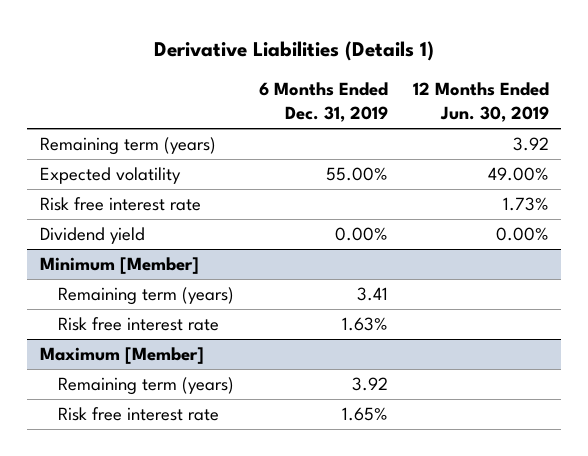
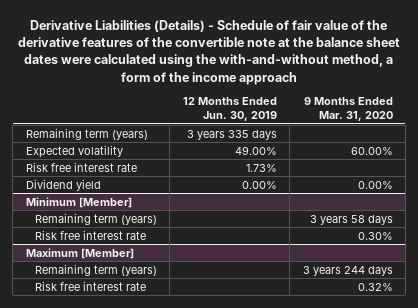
- Derivative Liabilities (Details 1)
+ Derivative Liabilities (Details) - Schedule of fair value of the derivative features of the convertible note at the balance sheet dates were calculated using the with-and-without method, a form of the income approach
- | 6 Months Ended Dec. 31, 2019 | 12 Months Ended Jun. 30, 2019
+ | 12 Months Ended Jun. 30, 2019 | 9 Months Ended Mar. 31, 2020
- Remaining term (years) | | 3.92
+ Remaining term (years) | 3 years 335 days |

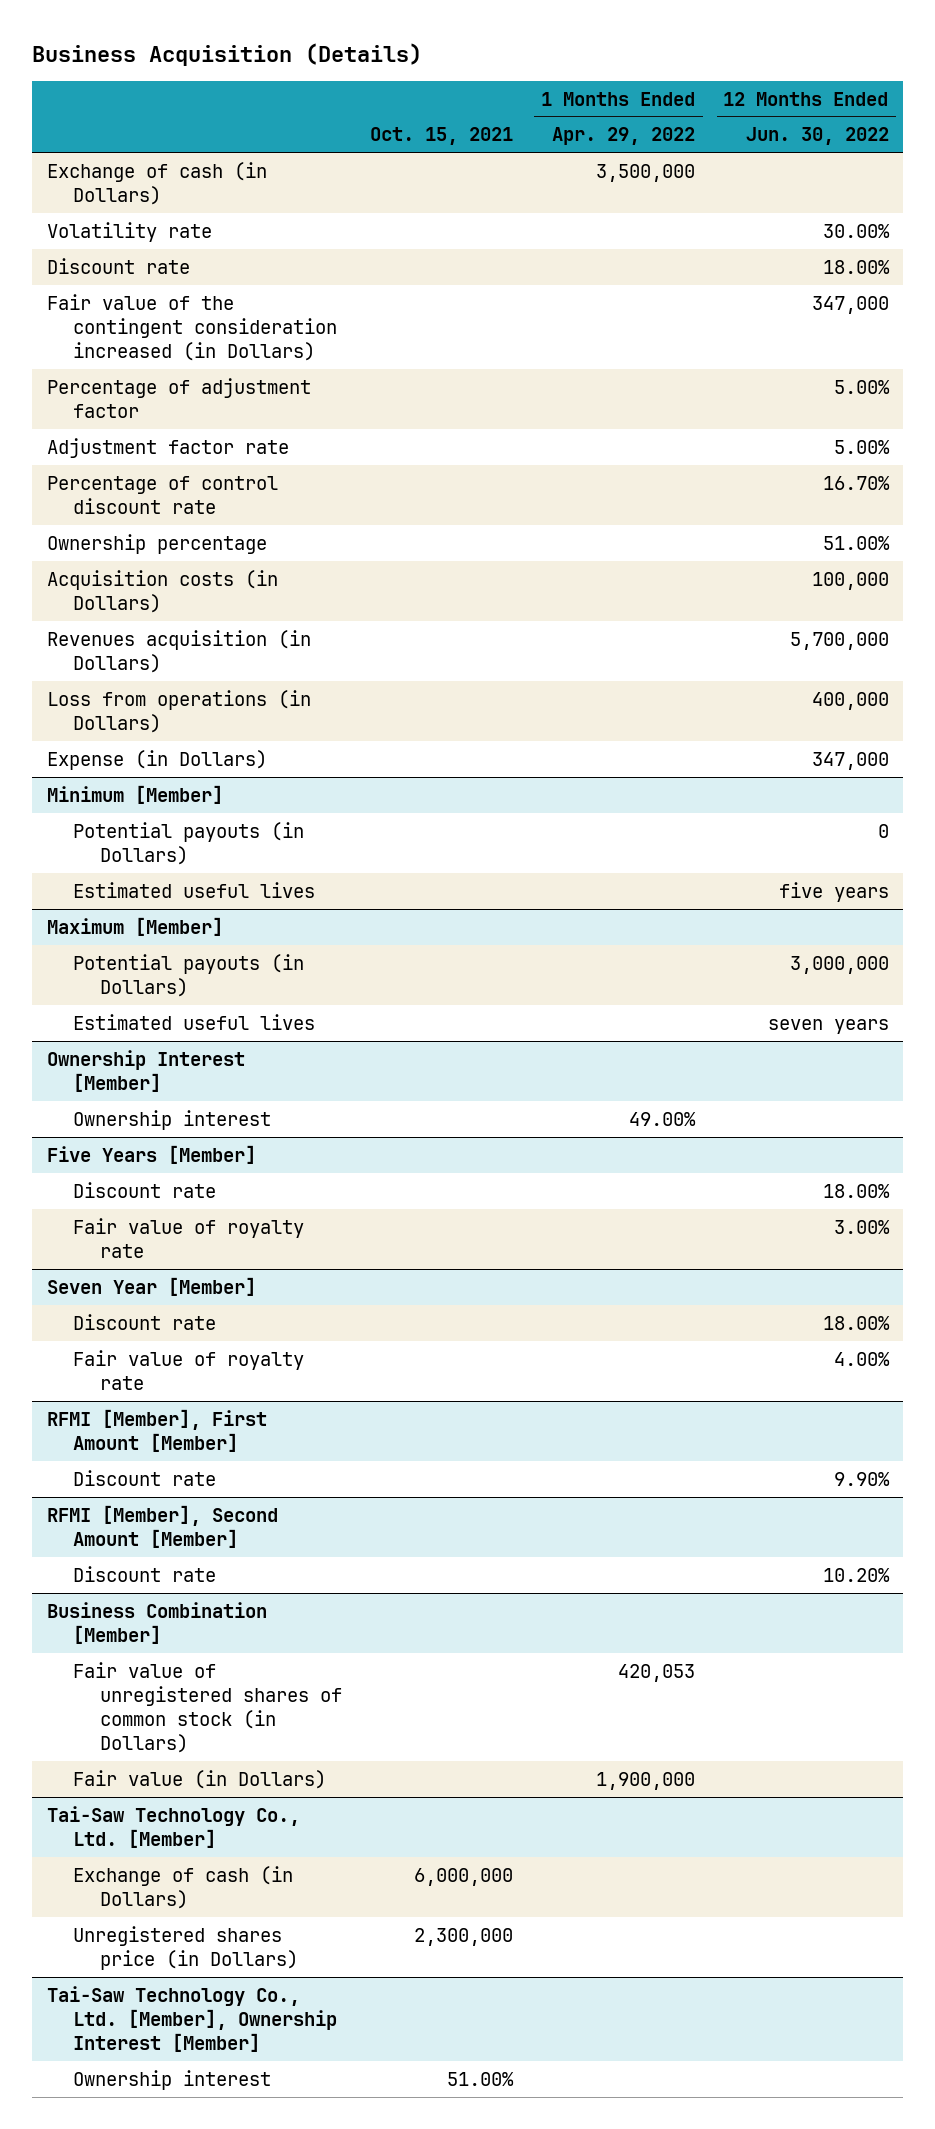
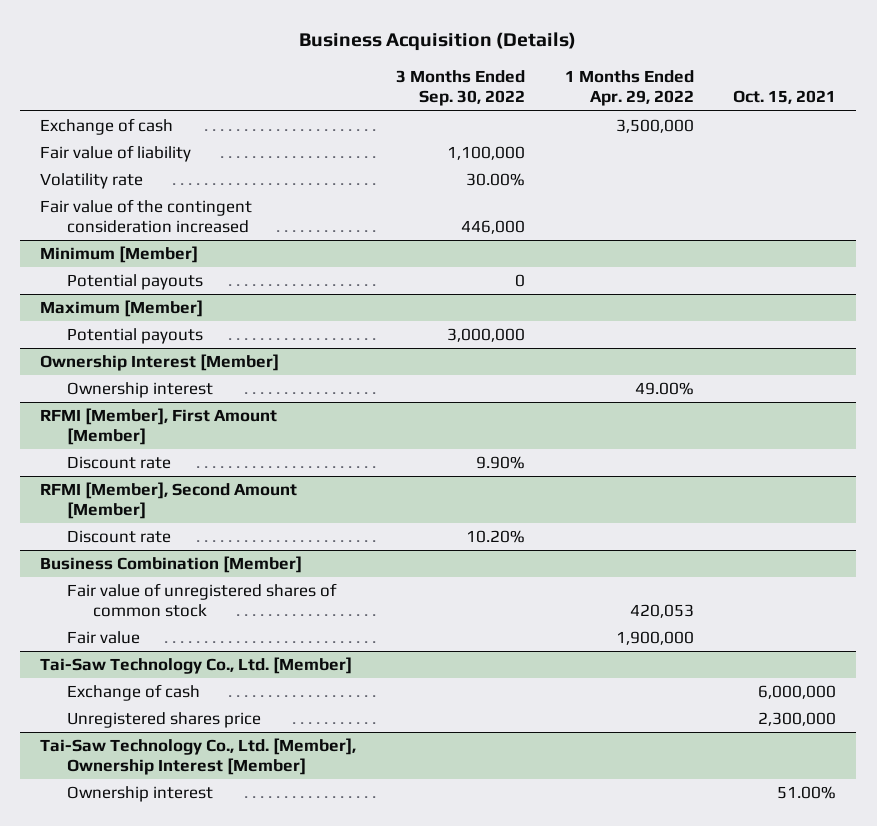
- | Oct. 15, 2021 | 1 Months Ended Apr. 29, 2022 | 12 Months Ended Jun. 30, 2022
+ | 3 Months Ended Sep. 30, 2022 | 1 Months Ended Apr. 29, 2022 | Oct. 15, 2021
- Exchange of cash (in Dollars) | | 3,500,000 |
+ Exchange of cash | | 3,500,000 |
+ Fair value of liability | 1,100,000 | |
- Discount rate | | | 18.00%
- Fair value of the contingent consideration increased (in Dollars) | | | 347,000
- Percentage of adjustment factor | | | 5.00%
- Adjustment factor rate | | | 5.00%
- Percentage of control discount rate | | | 16.70%
- Ownership percentage | | | 51.00%
- Acquisition costs (in Dollars) | | | 100,000
- Revenues acquisition (in Dollars) | | | 5,700,000
- Loss from operations (in Dollars) | | | 400,000
- Expense (in Dollars) | | | 347,000
+ Fair value of the contingent consideration increased | 446,000 | |
@ Minimum [Member]
- Potential payouts (in Dollars) | | | 0
- Estimated useful lives | | | five years
+ Potential payouts | 0 | |
@ Maximum [Member]
- Potential payouts (in Dollars) | | | 3,000,000
- Estimated useful lives | | | seven years
+ Potential payouts | 3,000,000 | |
- Five Years [Member]
- Discount rate | | | 18.00%
- Fair value of royalty rate | | | 3.00%
- Seven Year [Member]
- Discount rate | | | 18.00%
- Fair value of royalty rate | | | 4.00%
@ Business Combination [Member]
- Fair value of unregistered shares of common stock (in Dollars) | | 420,053 |
- Fair value (in Dollars) | | 1,900,000 |
+ Fair value of unregistered shares of common stock | | 420,053 |
+ Fair value | | 1,900,000 |
@ Tai-Saw Technology Co., Ltd. [Member]
- Exchange of cash (in Dollars) | 6,000,000 | |
- Unregistered shares price (in Dollars) | 2,300,000 | |
+ Exchange of cash | | | 6,000,000
+ Unregistered shares price | | | 2,300,000

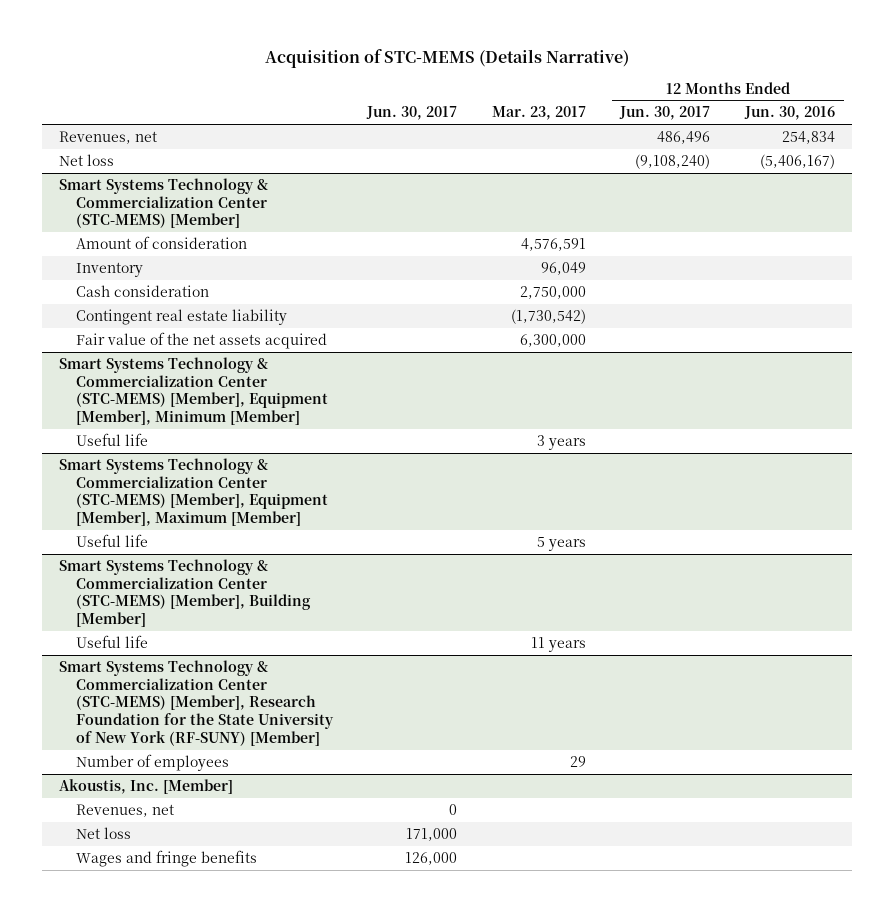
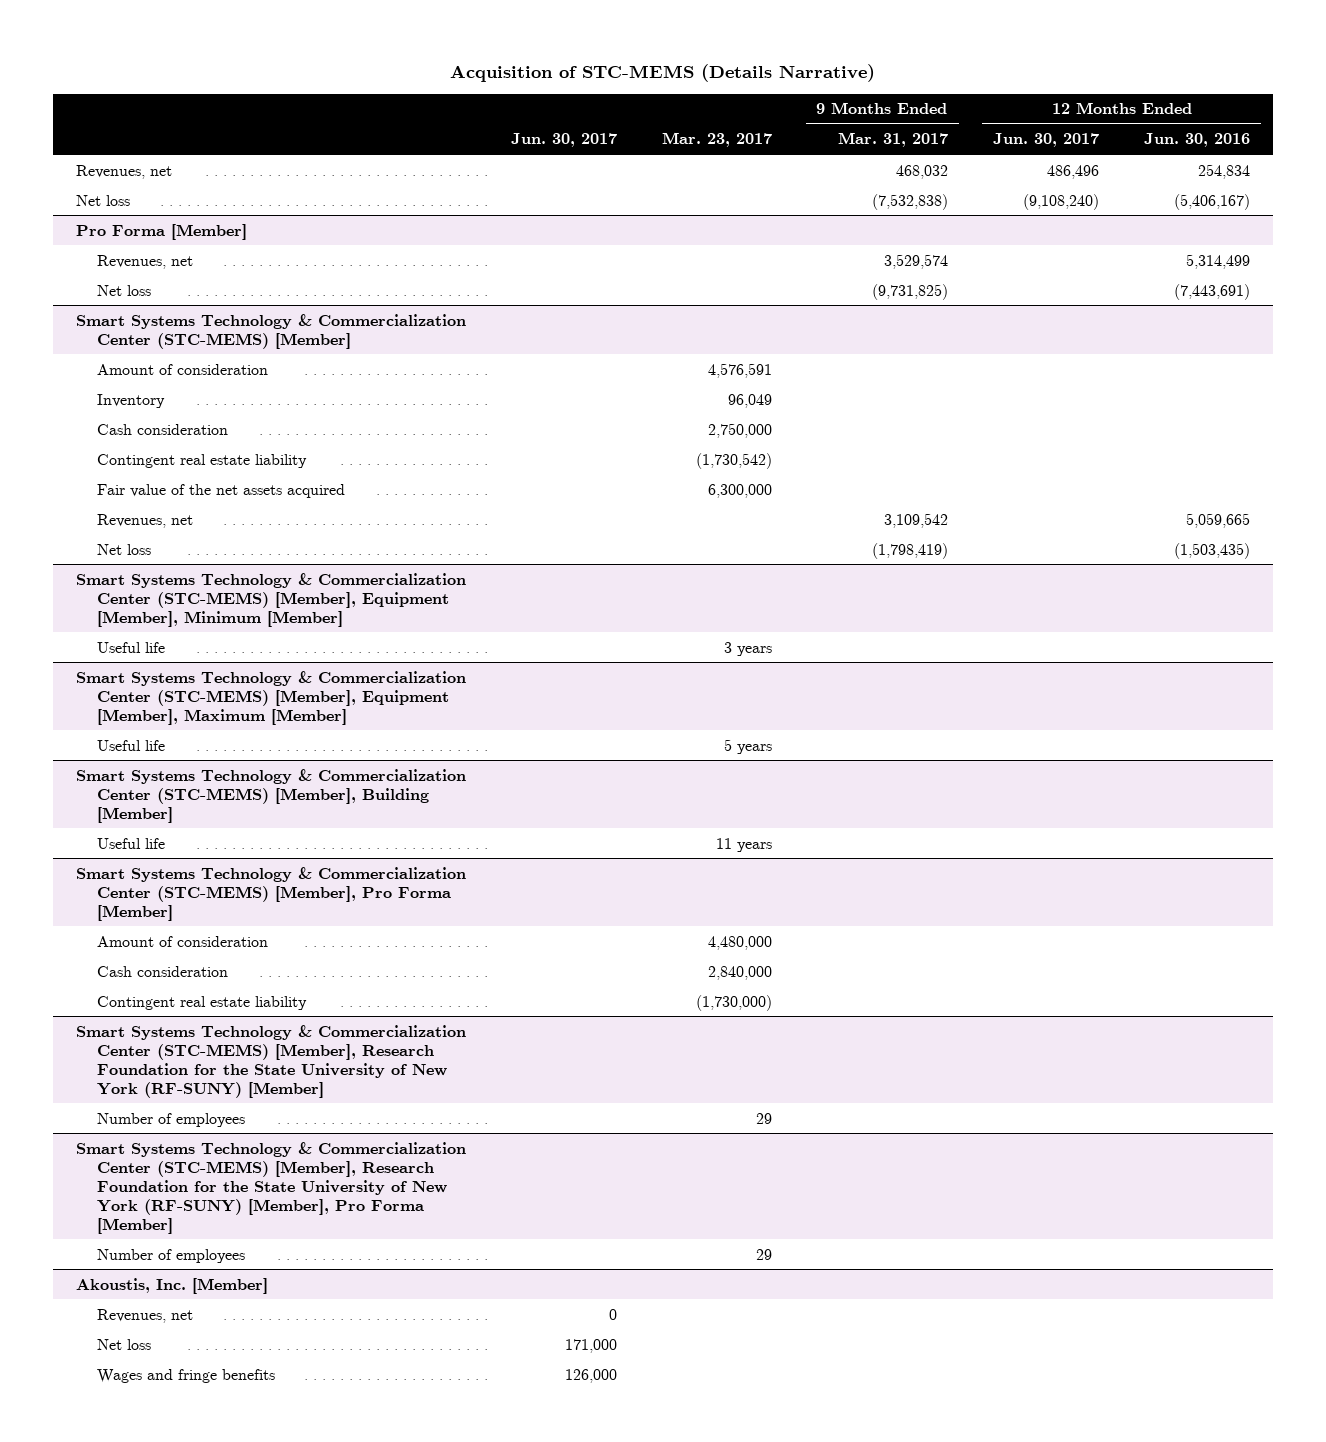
- | Jun. 30, 2017 | Mar. 23, 2017 | 12 Months Ended Jun. 30, 2017 | 12 Months Ended Jun. 30, 2016
+ | Jun. 30, 2017 | Mar. 23, 2017 | 9 Months Ended Mar. 31, 2017 | 12 Months Ended Jun. 30, 2017 | 12 Months Ended Jun. 30, 2016
+ Pro Forma [Member]
+ Revenues, net | | | 3,529,574 | | 5,314,499
+ Net loss | | | (9,731,825) | | (7,443,691)
@ Smart Systems Technology & Commercialization Center (STC-MEMS) [Member]
+ Revenues, net | | | 3,109,542 | | 5,059,665
+ Net loss | | | (1,798,419) | | (1,503,435)
+ Smart Systems Technology & Commercialization Center (STC-MEMS) [Member], Pro Forma [Member]
+ Amount of consideration | | 4,480,000 | | |
+ Cash consideration | | 2,840,000 | | |
+ Contingent real estate liability | | (1,730,000) | | |
+ Smart Systems Technology & Commercialization Center (STC-MEMS) [Member], Research Foundation for the State University of New York (RF-SUNY) [Member], Pro Forma [Member]
+ Number of employees | | 29 | | |

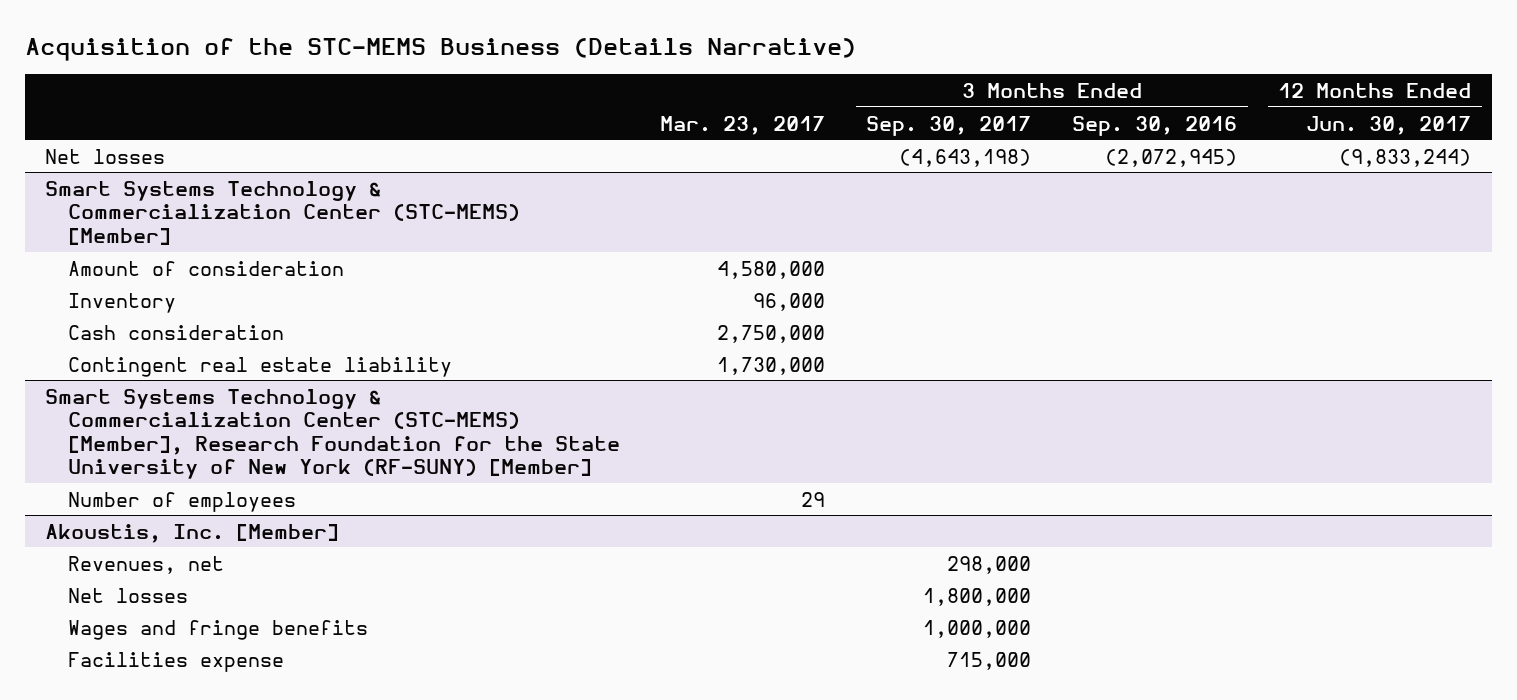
- Acquisition of STC-MEMS (Details Narrative)
+ Acquisition of the STC-MEMS Business (Details Narrative)
- | Jun. 30, 2017 | Mar. 23, 2017 | 9 Months Ended Mar. 31, 2017 | 12 Months Ended Jun. 30, 2017 | 12 Months Ended Jun. 30, 2016
+ | Mar. 23, 2017 | 3 Months Ended Sep. 30, 2017 | 3 Months Ended Sep. 30, 2016 | 12 Months Ended Jun. 30, 2017
- Revenues, net | | | 468,032 | 486,496 | 254,834
- Net loss | | | (7,532,838) | (9,108,240) | (5,406,167)
- Pro Forma [Member]
- Revenues, net | | | 3,529,574 | | 5,314,499
- Net loss | | | (9,731,825) | | (7,443,691)
+ Net losses | | (4,643,198) | (2,072,945) | (9,833,244)
@ Smart Systems Technology & Commercialization Center (STC-MEMS) [Member]
- Amount of consideration | | 4,576,591 | | |
- Inventory | | 96,049 | | |
+ Amount of consideration | 4,580,000 | | |
+ Inventory | 96,000 | | |
- Contingent real estate liability | | (1,730,542) | | |
- Fair value of the net assets acquired | | 6,300,000 | | |
- Revenues, net | | | 3,109,542 | | 5,059,665
- Net loss | | | (1,798,419) | | (1,503,435)
- Smart Systems Technology & Commercialization Center (STC-MEMS) [Member], Equipment [Member], Minimum [Member]
- Useful life | | 3 years | | |
- Smart Systems Technology & Commercialization Center (STC-MEMS) [Member], Equipment [Member], Maximum [Member]
- Useful life | | 5 years | | |
- Smart Systems Technology & Commercialization Center (STC-MEMS) [Member], Building [Member]
- Useful life | | 11 years | | |
- Smart Systems Technology & Commercialization Center (STC-MEMS) [Member], Pro Forma [Member]
- Amount of consideration | | 4,480,000 | | |
- Cash consideration | | 2,840,000 | | |
- Contingent real estate liability | | (1,730,000) | | |
@ Smart Systems Technology & Commercialization Center (STC-MEMS) [Member]
+ Contingent real estate liability | 1,730,000 | | |
- Smart Systems Technology & Commercialization Center (STC-MEMS) [Member], Research Foundation for the State University of New York (RF-SUNY) [Member], Pro Forma [Member]
- Number of employees | | 29 | | |
@ Akoustis, Inc. [Member]
- Net loss | 171,000 | | | |
+ Net losses | | 1,800,000 | |
+ Facilities expense | | 715,000 | |

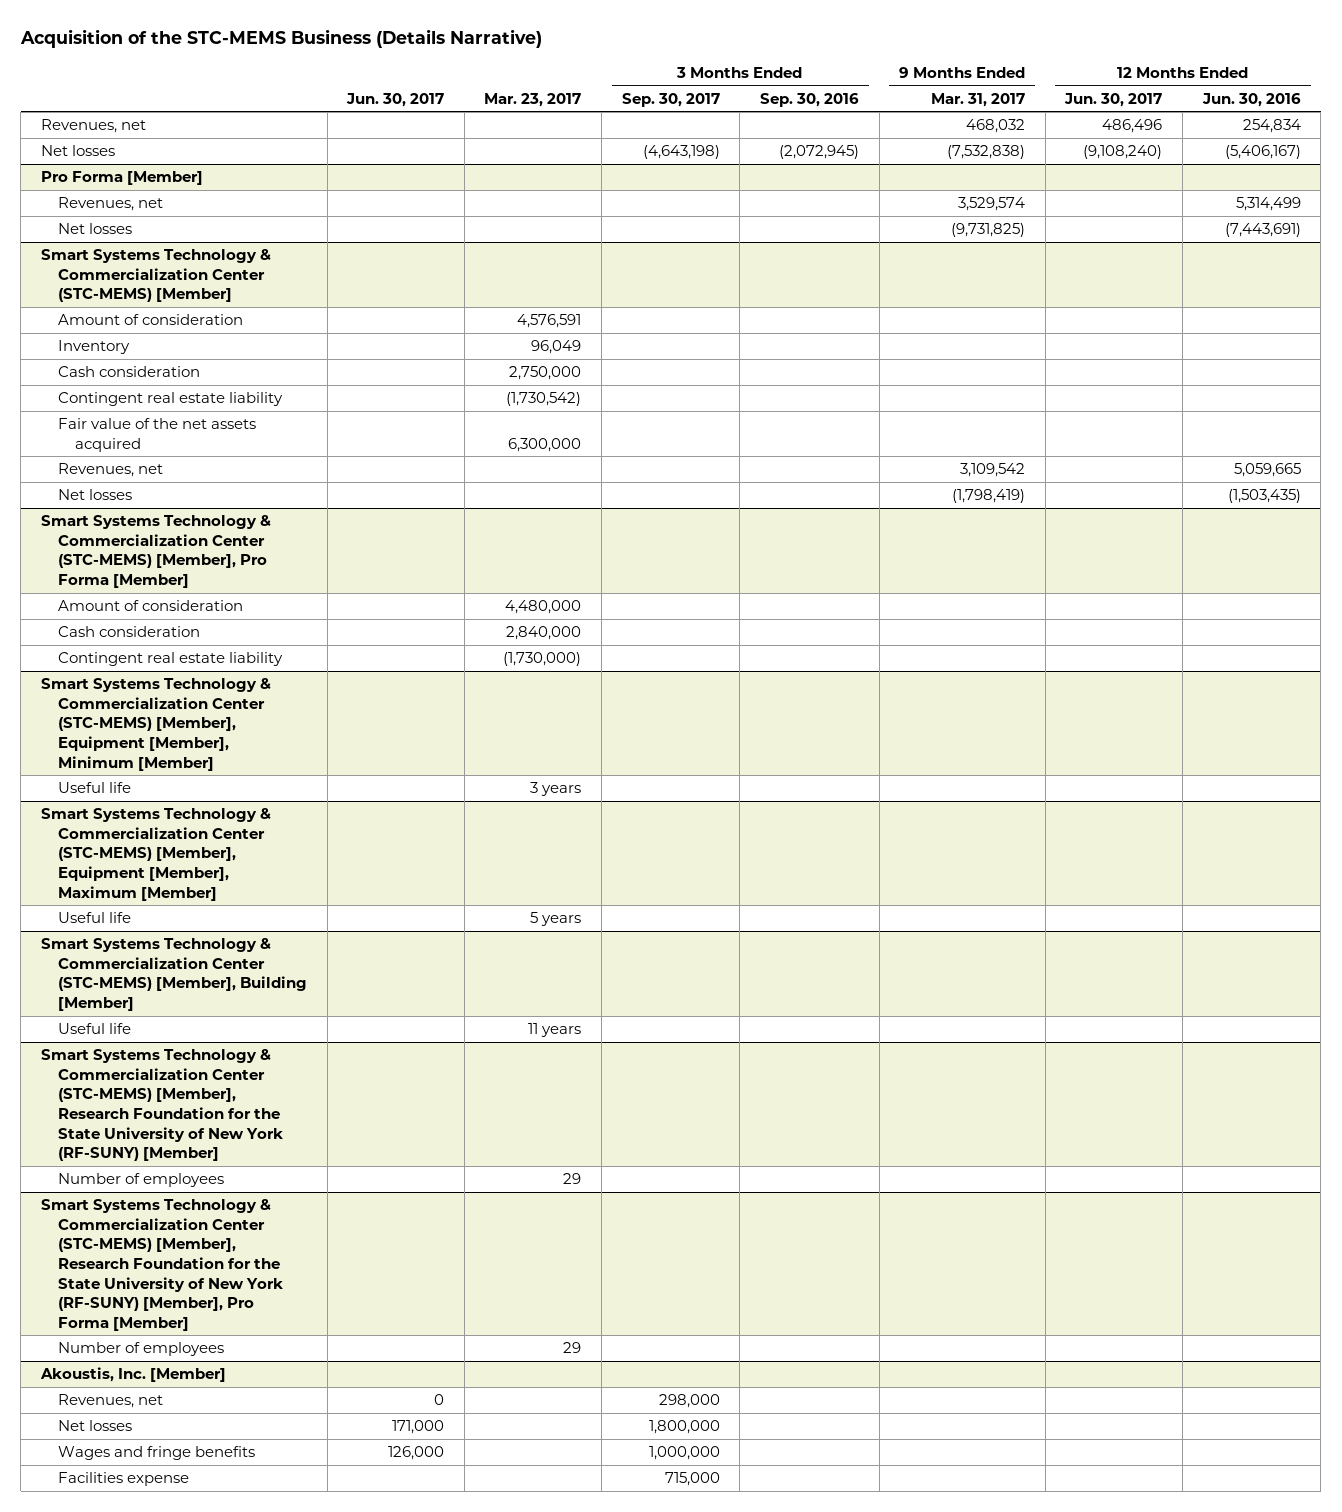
- | Mar. 23, 2017 | 3 Months Ended Sep. 30, 2017 | 3 Months Ended Sep. 30, 2016 | 12 Months Ended Jun. 30, 2017
+ | Jun. 30, 2017 | Mar. 23, 2017 | 3 Months Ended Sep. 30, 2017 | 3 Months Ended Sep. 30, 2016 | 9 Months Ended Mar. 31, 2017 | 12 Months Ended Jun. 30, 2017 | 12 Months Ended Jun. 30, 2016
- Net losses | | (4,643,198) | (2,072,945) | (9,833,244)
+ Revenues, net | | | | | 468,032 | 486,496 | 254,834
+ Net losses | | | (4,643,198) | (2,072,945) | (7,532,838) | (9,108,240) | (5,406,167)
+ Pro Forma [Member]
+ Revenues, net | | | | | 3,529,574 | | 5,314,499
+ Net losses | | | | | (9,731,825) | | (7,443,691)
@ Smart Systems Technology & Commercialization Center (STC-MEMS) [Member]
- Amount of consideration | 4,580,000 | | |
- Inventory | 96,000 | | |
+ Amount of consideration | | 4,576,591 | | | | |
+ Inventory | | 96,049 | | | | |
- Contingent real estate liability | 1,730,000 | | |
+ Contingent real estate liability | | (1,730,542) | | | | |
+ Fair value of the net assets acquired | | 6,300,000 | | | | |
+ Revenues, net | | | | | 3,109,542 | | 5,059,665
+ Net losses | | | | | (1,798,419) | | (1,503,435)
+ Smart Systems Technology & Commercialization Center (STC-MEMS) [Member], Pro Forma [Member]
+ Amount of consideration | | 4,480,000 | | | | |
+ Cash consideration | | 2,840,000 | | | | |
+ Contingent real estate liability | | (1,730,000) | | | | |
+ Smart Systems Technology & Commercialization Center (STC-MEMS) [Member], Equipment [Member], Minimum [Member]
+ Useful life | | 3 years | | | | |
+ Smart Systems Technology & Commercialization Center (STC-MEMS) [Member], Equipment [Member], Maximum [Member]
+ Useful life | | 5 years | | | | |
+ Smart Systems Technology & Commercialization Center (STC-MEMS) [Member], Building [Member]
+ Useful life | | 11 years | | | | |
+ Smart Systems Technology & Commercialization Center (STC-MEMS) [Member], Research Foundation for the State University of New York (RF-SUNY) [Member], Pro Forma [Member]
+ Number of employees | | 29 | | | | |

